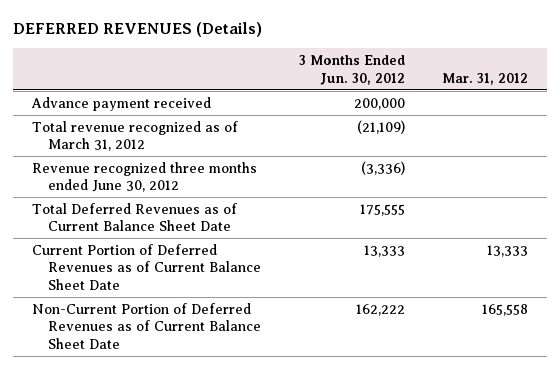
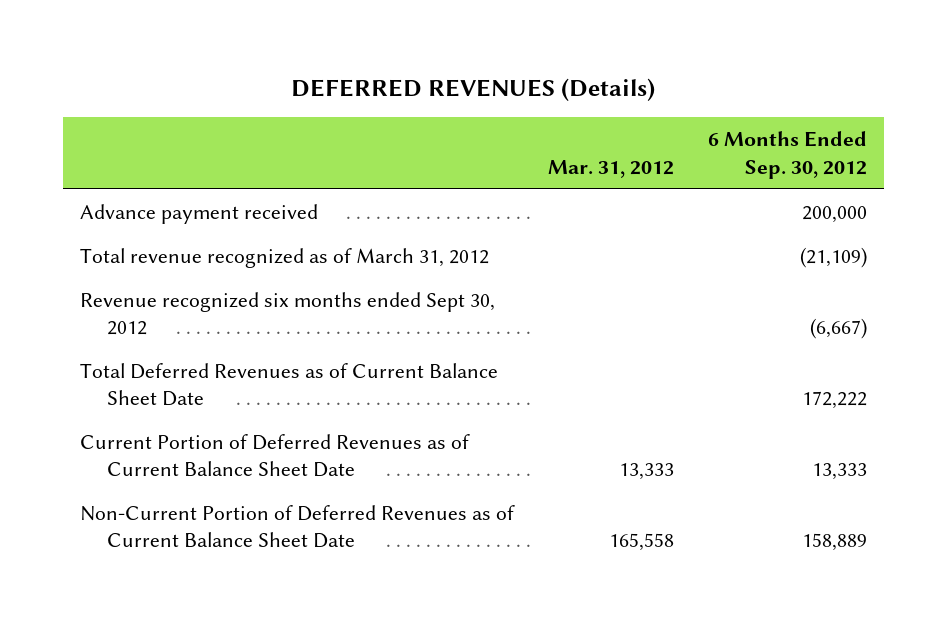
- | 3 Months Ended Jun. 30, 2012 | Mar. 31, 2012
+ | Mar. 31, 2012 | 6 Months Ended Sep. 30, 2012
- Revenue recognized three months ended June 30, 2012 | (3,336) |
+ Revenue recognized six months ended Sept 30, 2012 | | (6,667)

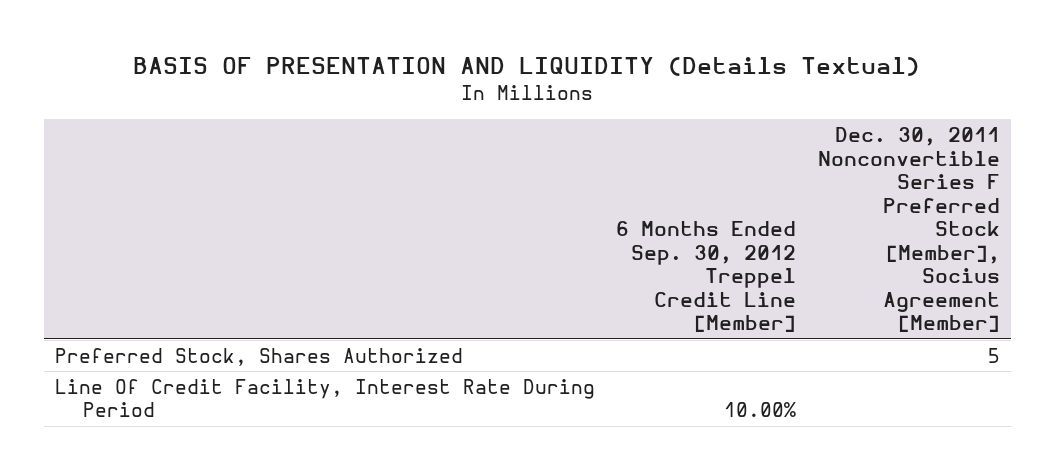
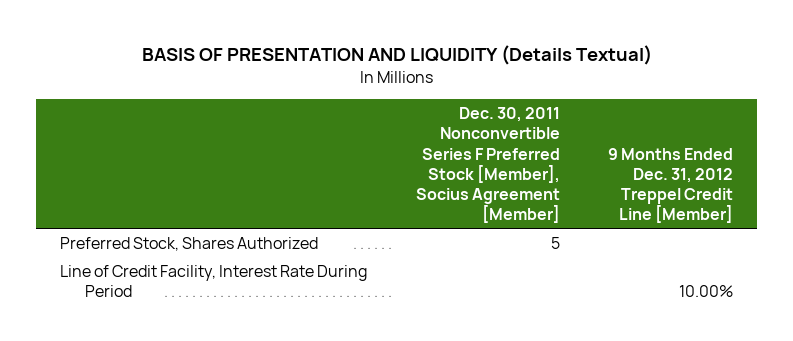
- | 6 Months Ended Sep. 30, 2012 Treppel Credit Line [Member] | Dec. 30, 2011 Nonconvertible Series F Preferred Stock [Member], Socius Agreement [Member]
+ | Dec. 30, 2011 Nonconvertible Series F Preferred Stock [Member], Socius Agreement [Member] | 9 Months Ended Dec. 31, 2012 Treppel Credit Line [Member]
- Line Of Credit Facility, Interest Rate During Period | 10.00% |
+ Line of Credit Facility, Interest Rate During Period | | 10.00%

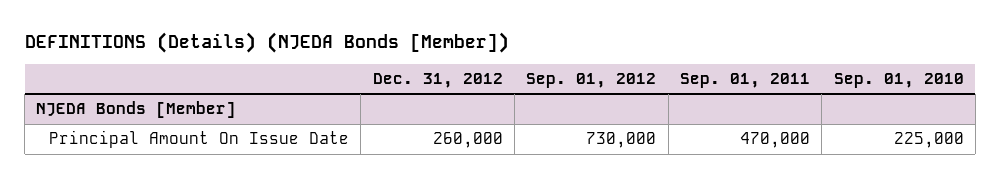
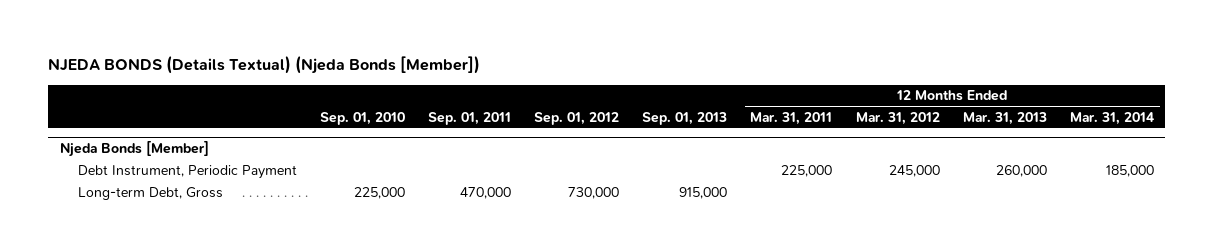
- DEFINITIONS (Details) (NJEDA Bonds [Member])
+ NJEDA BONDS (Details Textual) (Njeda Bonds [Member])
- | Dec. 31, 2012 | Sep. 01, 2012 | Sep. 01, 2011 | Sep. 01, 2010
+ | Sep. 01, 2010 | Sep. 01, 2011 | Sep. 01, 2012 | Sep. 01, 2013 | 12 Months Ended Mar. 31, 2011 | 12 Months Ended Mar. 31, 2012 | 12 Months Ended Mar. 31, 2013 | 12 Months Ended Mar. 31, 2014
- NJEDA Bonds [Member]
- Principal Amount On Issue Date | 260,000 | 730,000 | 470,000 | 225,000
+ Njeda Bonds [Member]
+ Debt Instrument, Periodic Payment | | | | | 225,000 | 245,000 | 260,000 | 185,000
+ Long-term Debt, Gross | 225,000 | 470,000 | 730,000 | 915,000 | | | |

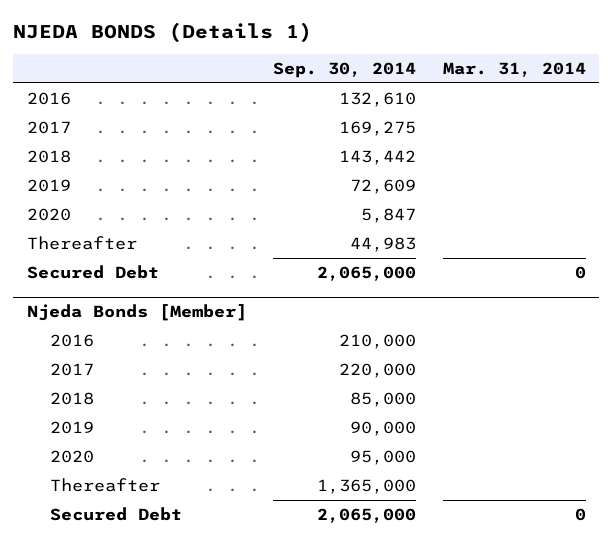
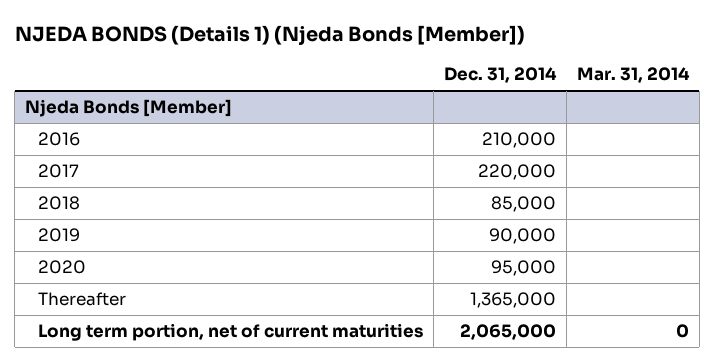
- NJEDA BONDS (Details 1)
+ NJEDA BONDS (Details 1) (Njeda Bonds [Member])
- | Sep. 30, 2014 | Mar. 31, 2014
+ | Dec. 31, 2014 | Mar. 31, 2014
- 2016 | 132,610 |
- 2017 | 169,275 |
- 2018 | 143,442 |
- 2019 | 72,609 |
- 2020 | 5,847 |
- Thereafter | 44,983 |
- Secured Debt | 2,065,000 | 0
@ Njeda Bonds [Member]
- Secured Debt | 2,065,000 | 0
+ Long term portion, net of current maturities | 2,065,000 | 0

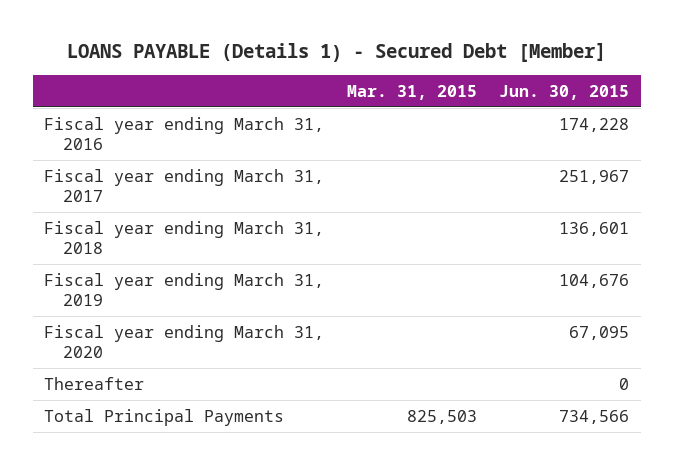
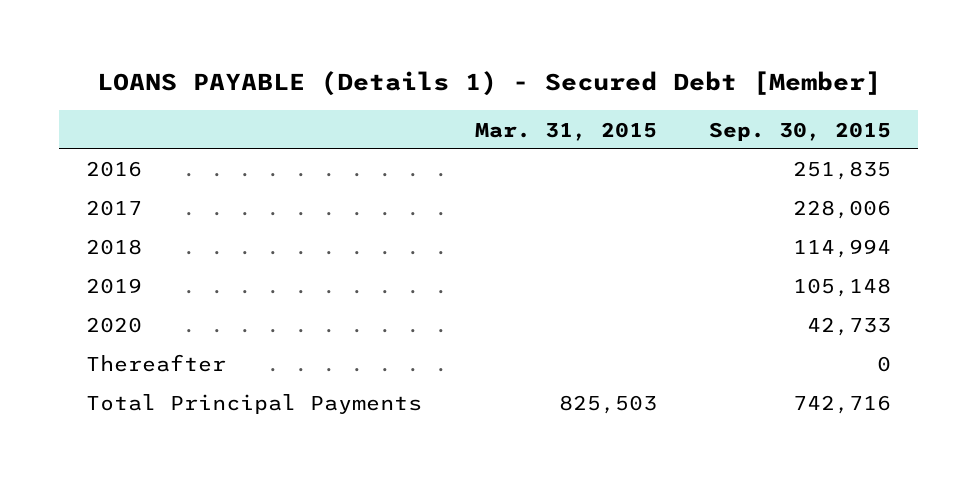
- | Mar. 31, 2015 | Jun. 30, 2015
+ | Mar. 31, 2015 | Sep. 30, 2015
- Fiscal year ending March 31, 2016 | | 174,228
- Fiscal year ending March 31, 2017 | | 251,967
- Fiscal year ending March 31, 2018 | | 136,601
- Fiscal year ending March 31, 2019 | | 104,676
- Fiscal year ending March 31, 2020 | | 67,095
+ 2016 | | 251,835
+ 2017 | | 228,006
+ 2018 | | 114,994
+ 2019 | | 105,148
+ 2020 | | 42,733

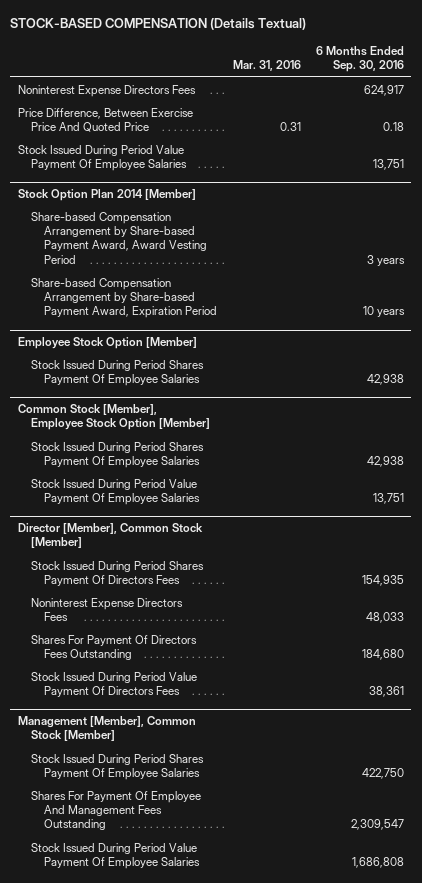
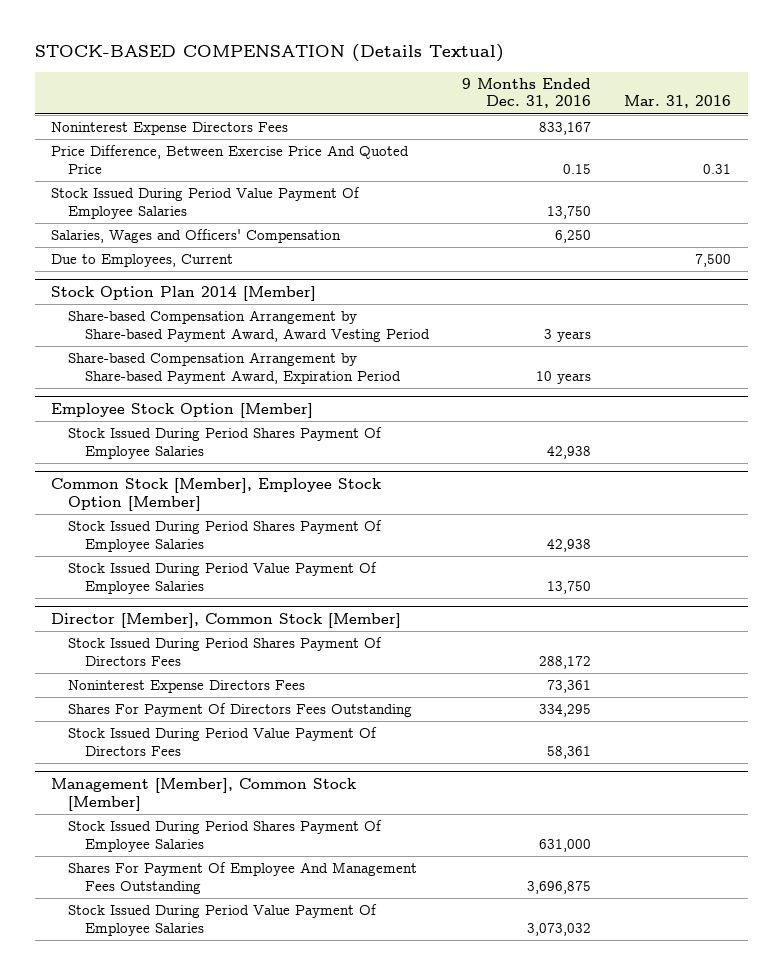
- | Mar. 31, 2016 | 6 Months Ended Sep. 30, 2016
+ | 9 Months Ended Dec. 31, 2016 | Mar. 31, 2016
+ Salaries, Wages and Officers' Compensation | 6,250 |
+ Due to Employees, Current | | 7,500

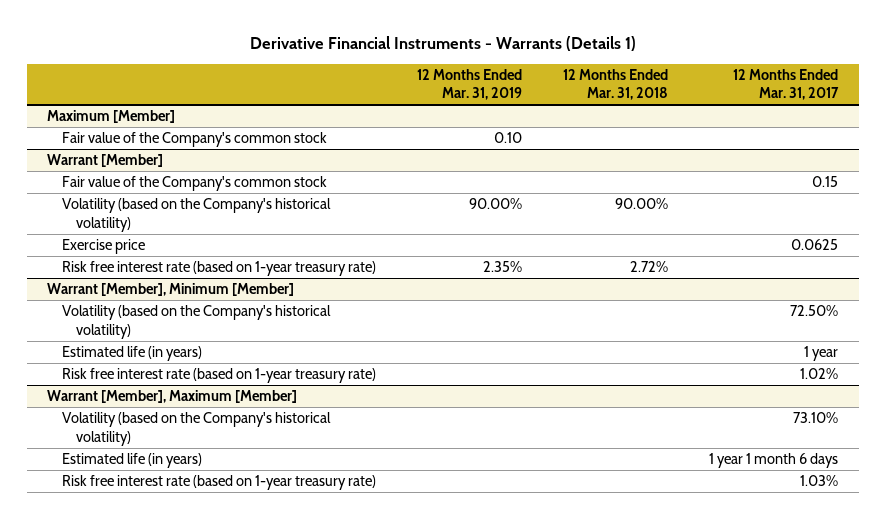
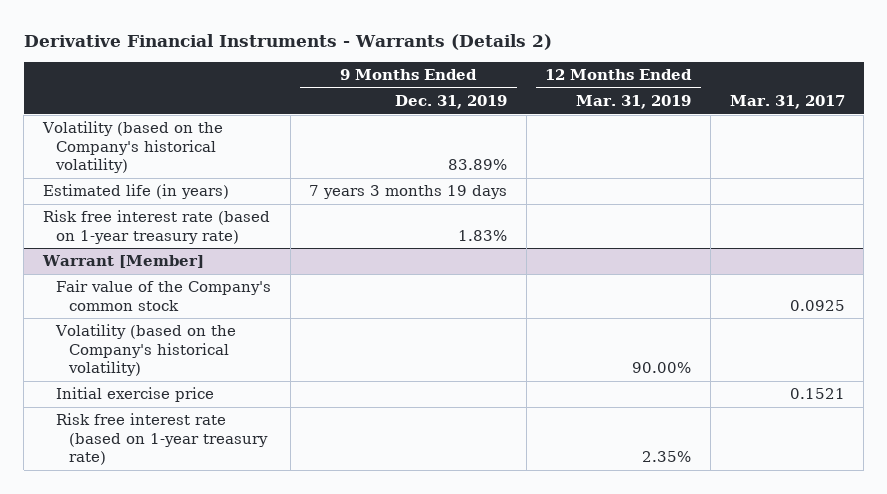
- Derivative Financial Instruments - Warrants (Details 1)
+ Derivative Financial Instruments - Warrants (Details 2)
- | 12 Months Ended Mar. 31, 2019 | 12 Months Ended Mar. 31, 2018 | 12 Months Ended Mar. 31, 2017
+ | 9 Months Ended Dec. 31, 2019 | 12 Months Ended Mar. 31, 2019 | Mar. 31, 2017
- Maximum [Member]
- Fair value of the Company's common stock | 0.10 | |
+ Volatility (based on the Company's historical volatility) | 83.89% | |
+ Estimated life (in years) | 7 years 3 months 19 days | |
+ Risk free interest rate (based on 1-year treasury rate) | 1.83% | |
@ Warrant [Member]
- Exercise price | | | 0.0625
+ Initial exercise price | | | 0.1521
- Warrant [Member], Minimum [Member]
- Volatility (based on the Company's historical volatility) | | | 72.50%
- Estimated life (in years) | | | 1 year
- Risk free interest rate (based on 1-year treasury rate) | | | 1.02%
- Warrant [Member], Maximum [Member]
- Volatility (based on the Company's historical volatility) | | | 73.10%
- Estimated life (in years) | | | 1 year 1 month 6 days
- Risk free interest rate (based on 1-year treasury rate) | | | 1.03%

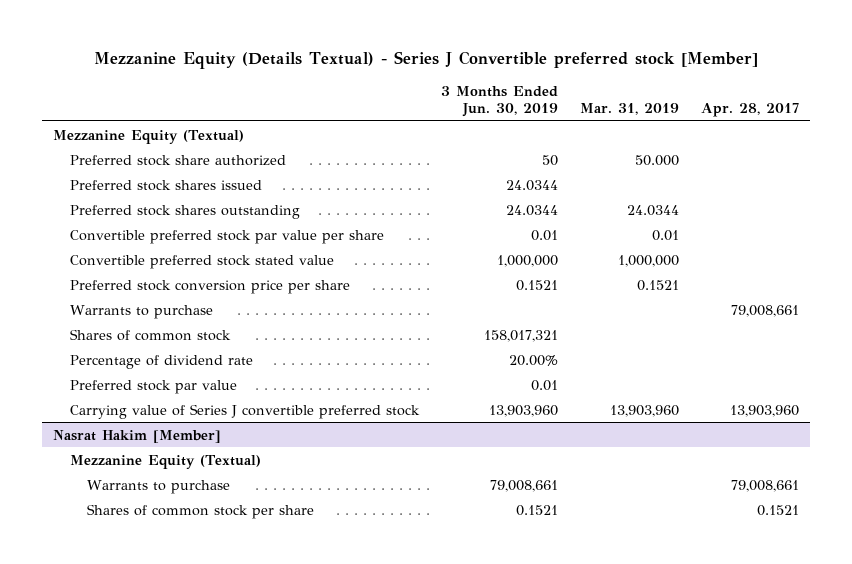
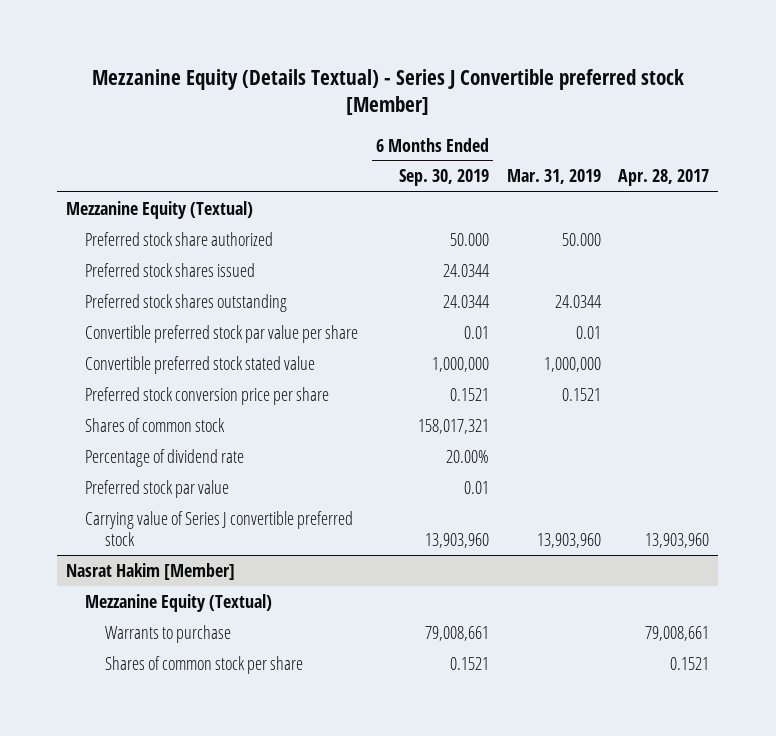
- | 3 Months Ended Jun. 30, 2019 | Mar. 31, 2019 | Apr. 28, 2017
+ | 6 Months Ended Sep. 30, 2019 | Mar. 31, 2019 | Apr. 28, 2017
- Warrants to purchase | | | 79,008,661

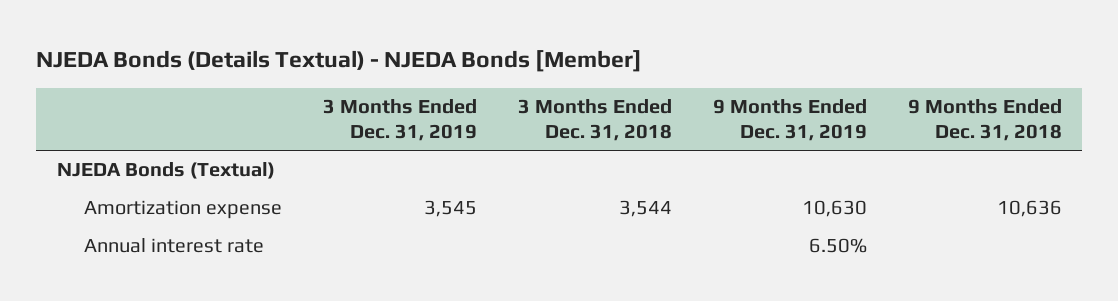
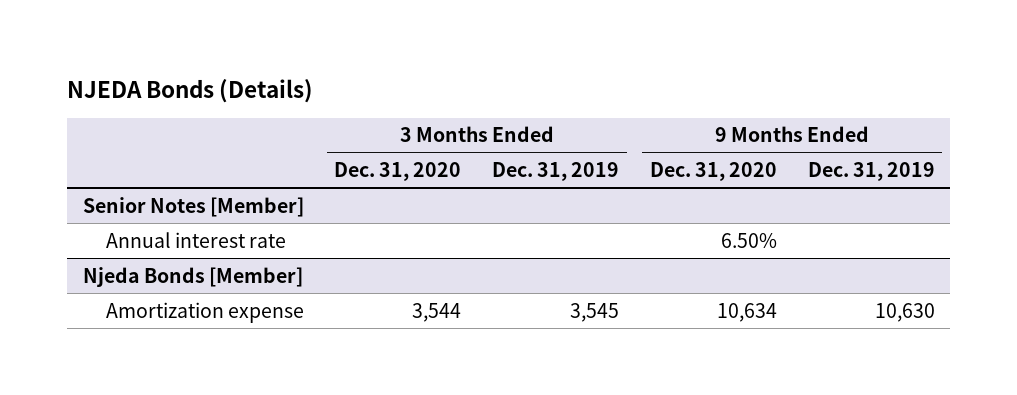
- NJEDA Bonds (Details Textual) - NJEDA Bonds [Member]
+ NJEDA Bonds (Details)
- | 3 Months Ended Dec. 31, 2019 | 3 Months Ended Dec. 31, 2018 | 9 Months Ended Dec. 31, 2019 | 9 Months Ended Dec. 31, 2018
+ | 3 Months Ended Dec. 31, 2020 | 3 Months Ended Dec. 31, 2019 | 9 Months Ended Dec. 31, 2020 | 9 Months Ended Dec. 31, 2019
- NJEDA Bonds (Textual)
+ Senior Notes [Member]
+ Annual interest rate | | | 6.50% |
+ Njeda Bonds [Member]
- Annual interest rate | | | 6.50% |

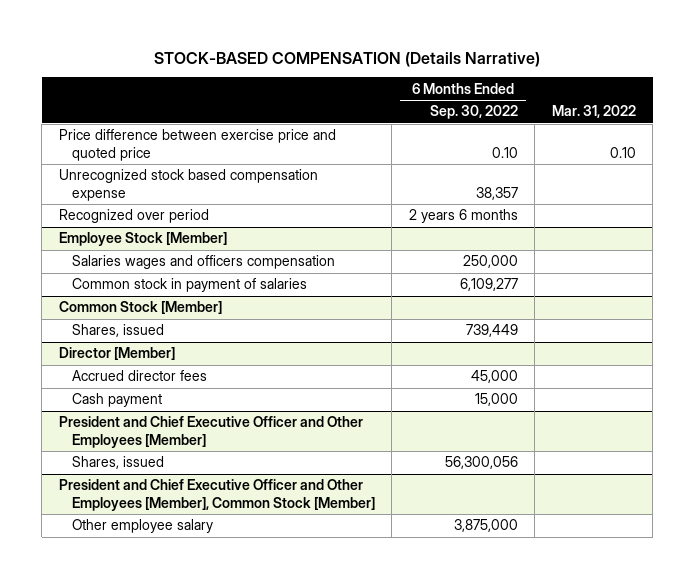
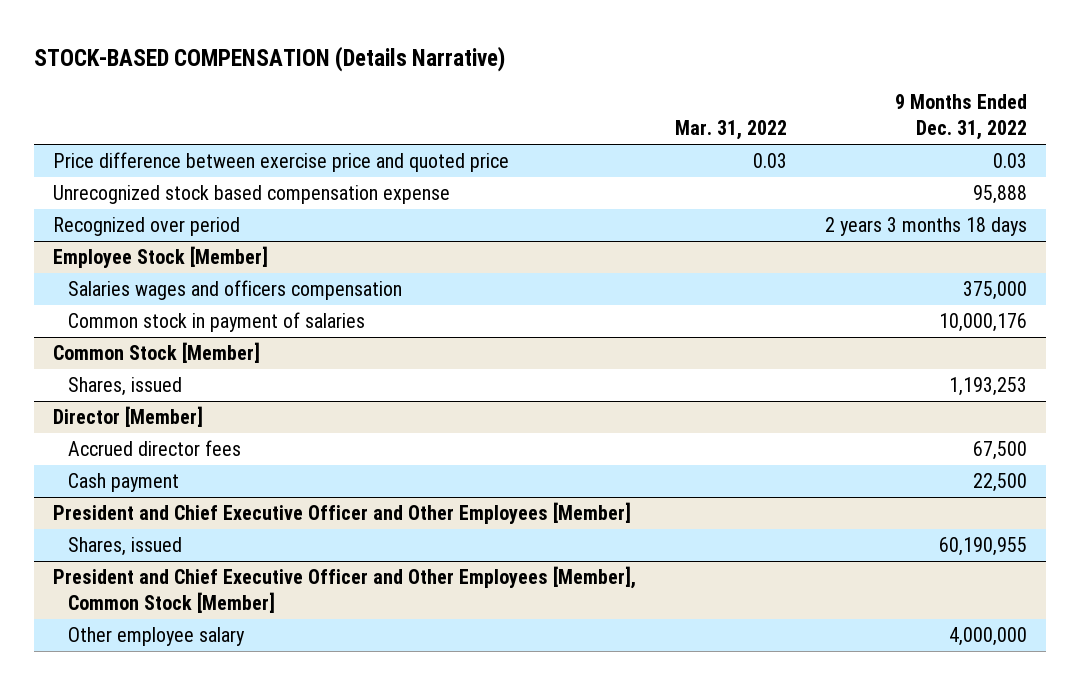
- | 6 Months Ended Sep. 30, 2022 | Mar. 31, 2022
+ | Mar. 31, 2022 | 9 Months Ended Dec. 31, 2022
- Price difference between exercise price and quoted price | 0.10 | 0.10
+ Price difference between exercise price and quoted price | 0.03 | 0.03

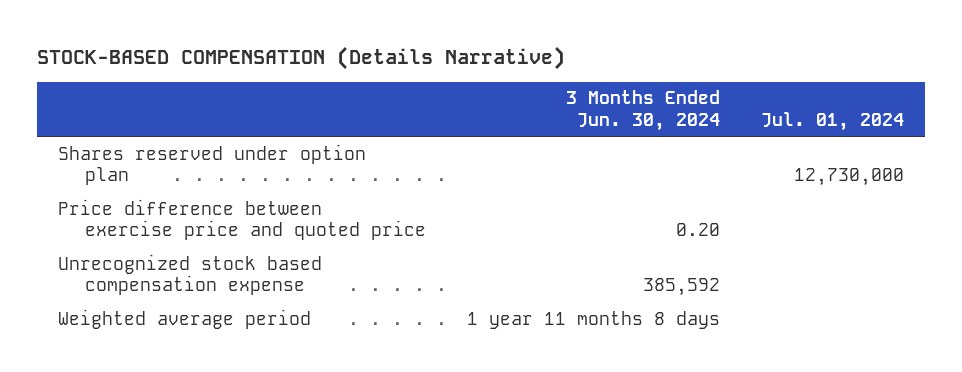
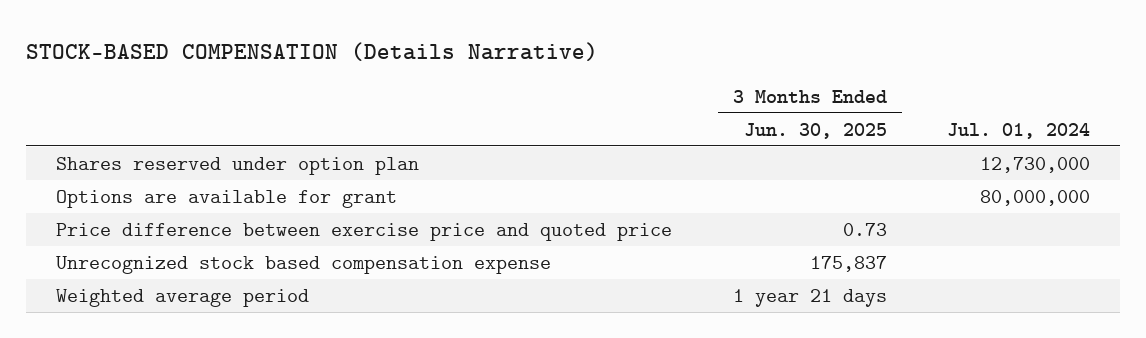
- | 3 Months Ended Jun. 30, 2024 | Jul. 01, 2024
+ | 3 Months Ended Jun. 30, 2025 | Jul. 01, 2024
+ Options are available for grant | | 80,000,000

